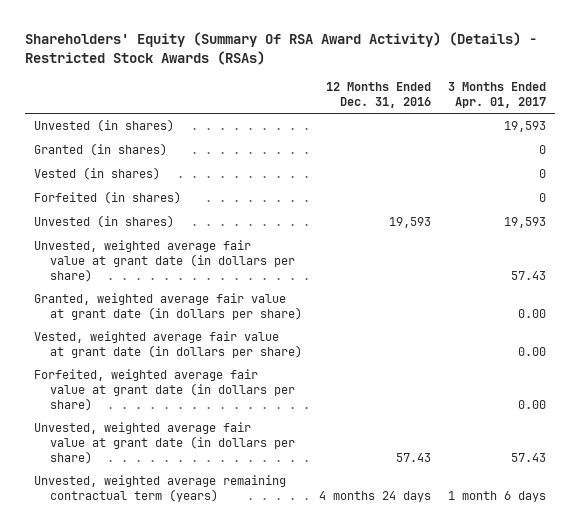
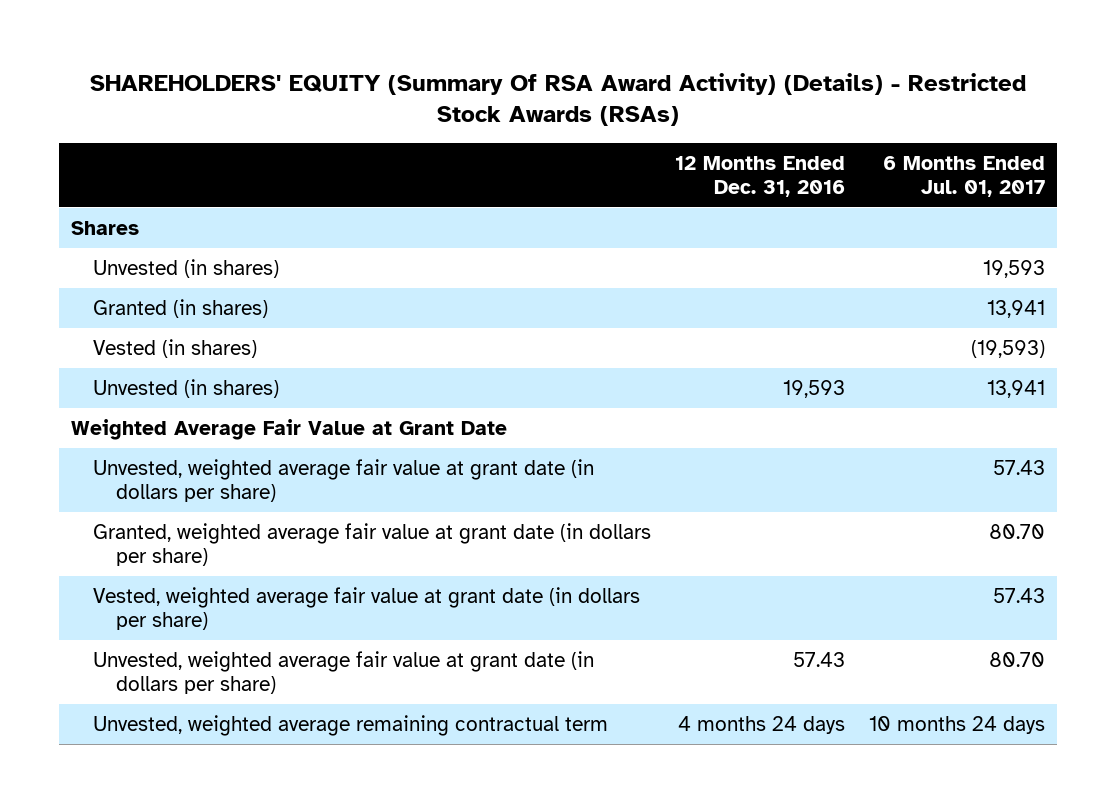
- Shareholders' Equity (Summary Of RSA Award Activity) (Details) - Restricted Stock Awards (RSAs)
+ SHAREHOLDERS' EQUITY (Summary Of RSA Award Activity) (Details) - Restricted Stock Awards (RSAs)
- | 12 Months Ended Dec. 31, 2016 | 3 Months Ended Apr. 01, 2017
+ | 12 Months Ended Dec. 31, 2016 | 6 Months Ended Jul. 01, 2017
+ Shares
- Forfeited (in shares) | | 0
+ Weighted Average Fair Value at Grant Date
- Forfeited, weighted average fair value at grant date (in dollars per share) | | 0.00
- Unvested, weighted average remaining contractual term (years) | 4 months 24 days | 1 month 6 days
+ Unvested, weighted average remaining contractual term | 4 months 24 days | 10 months 24 days

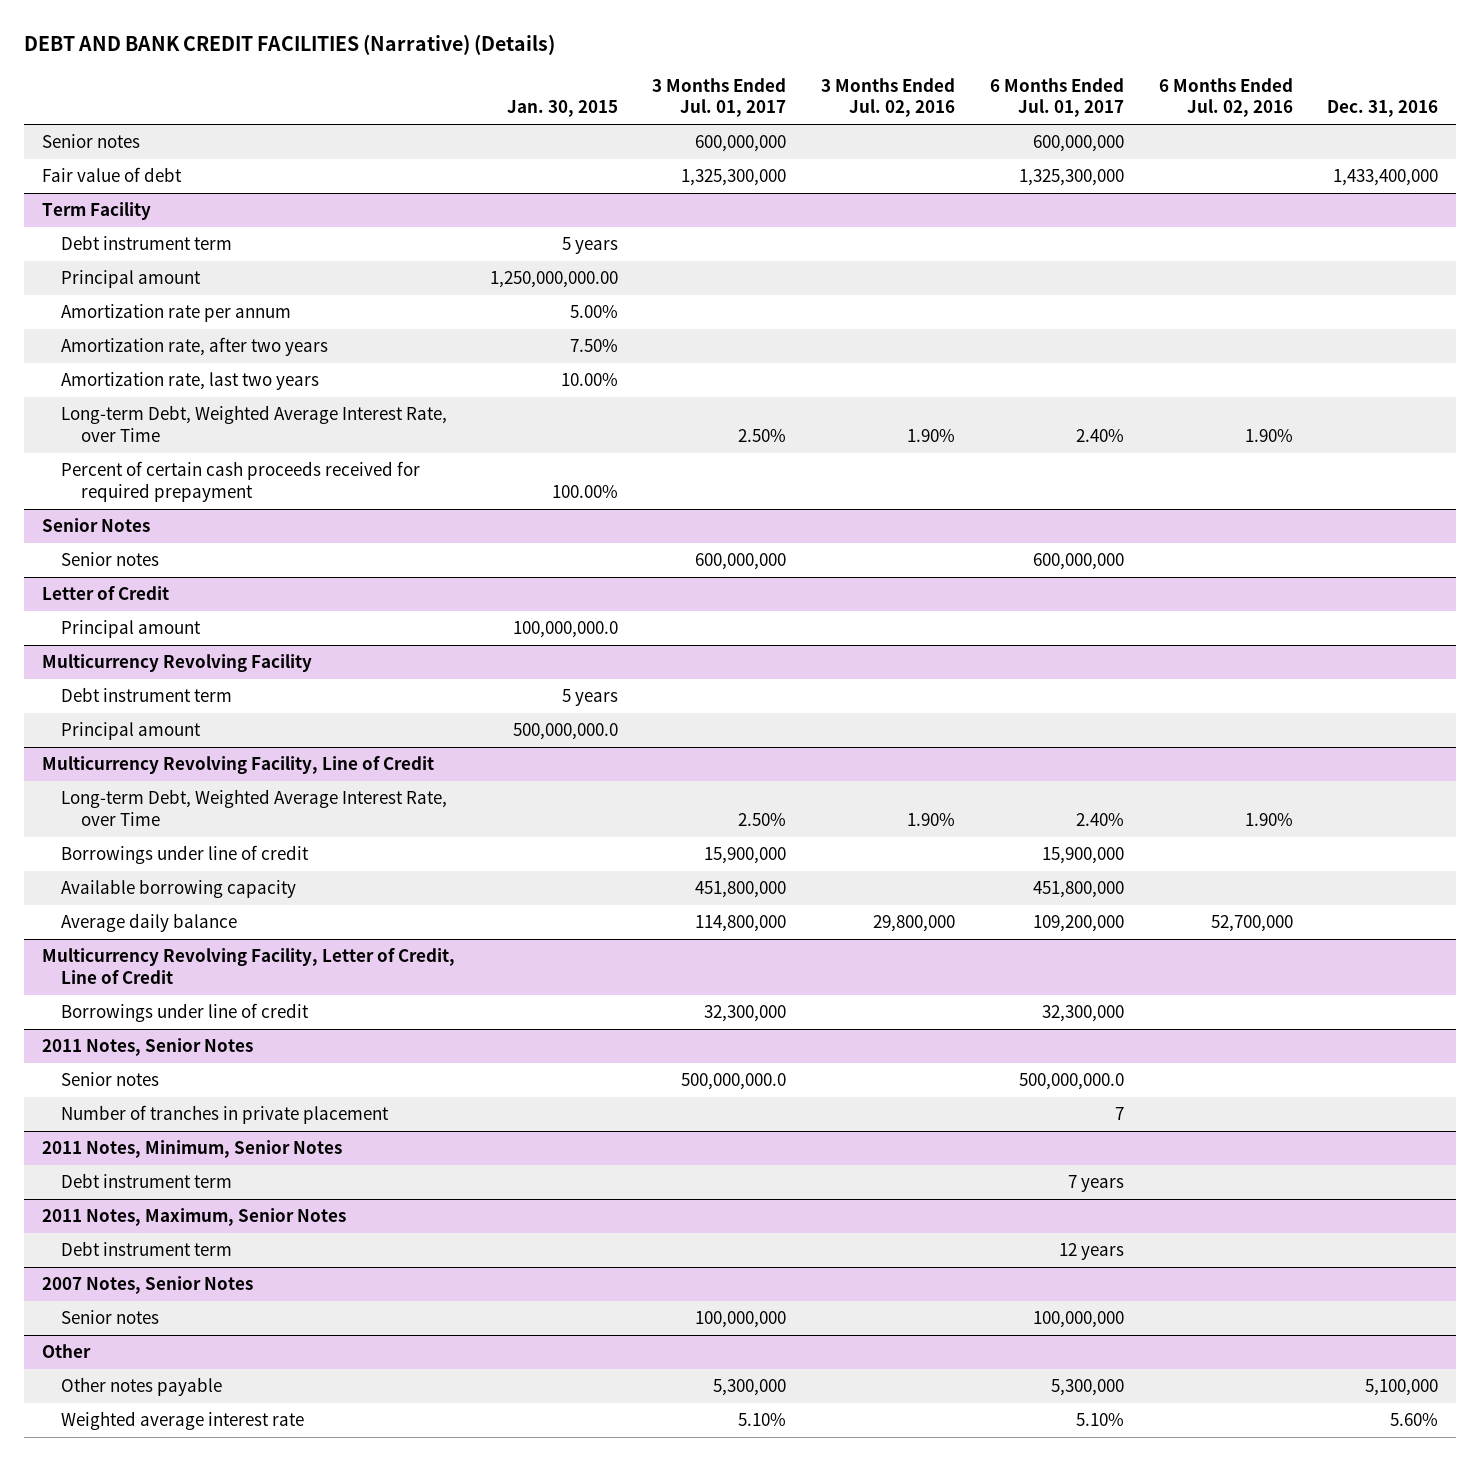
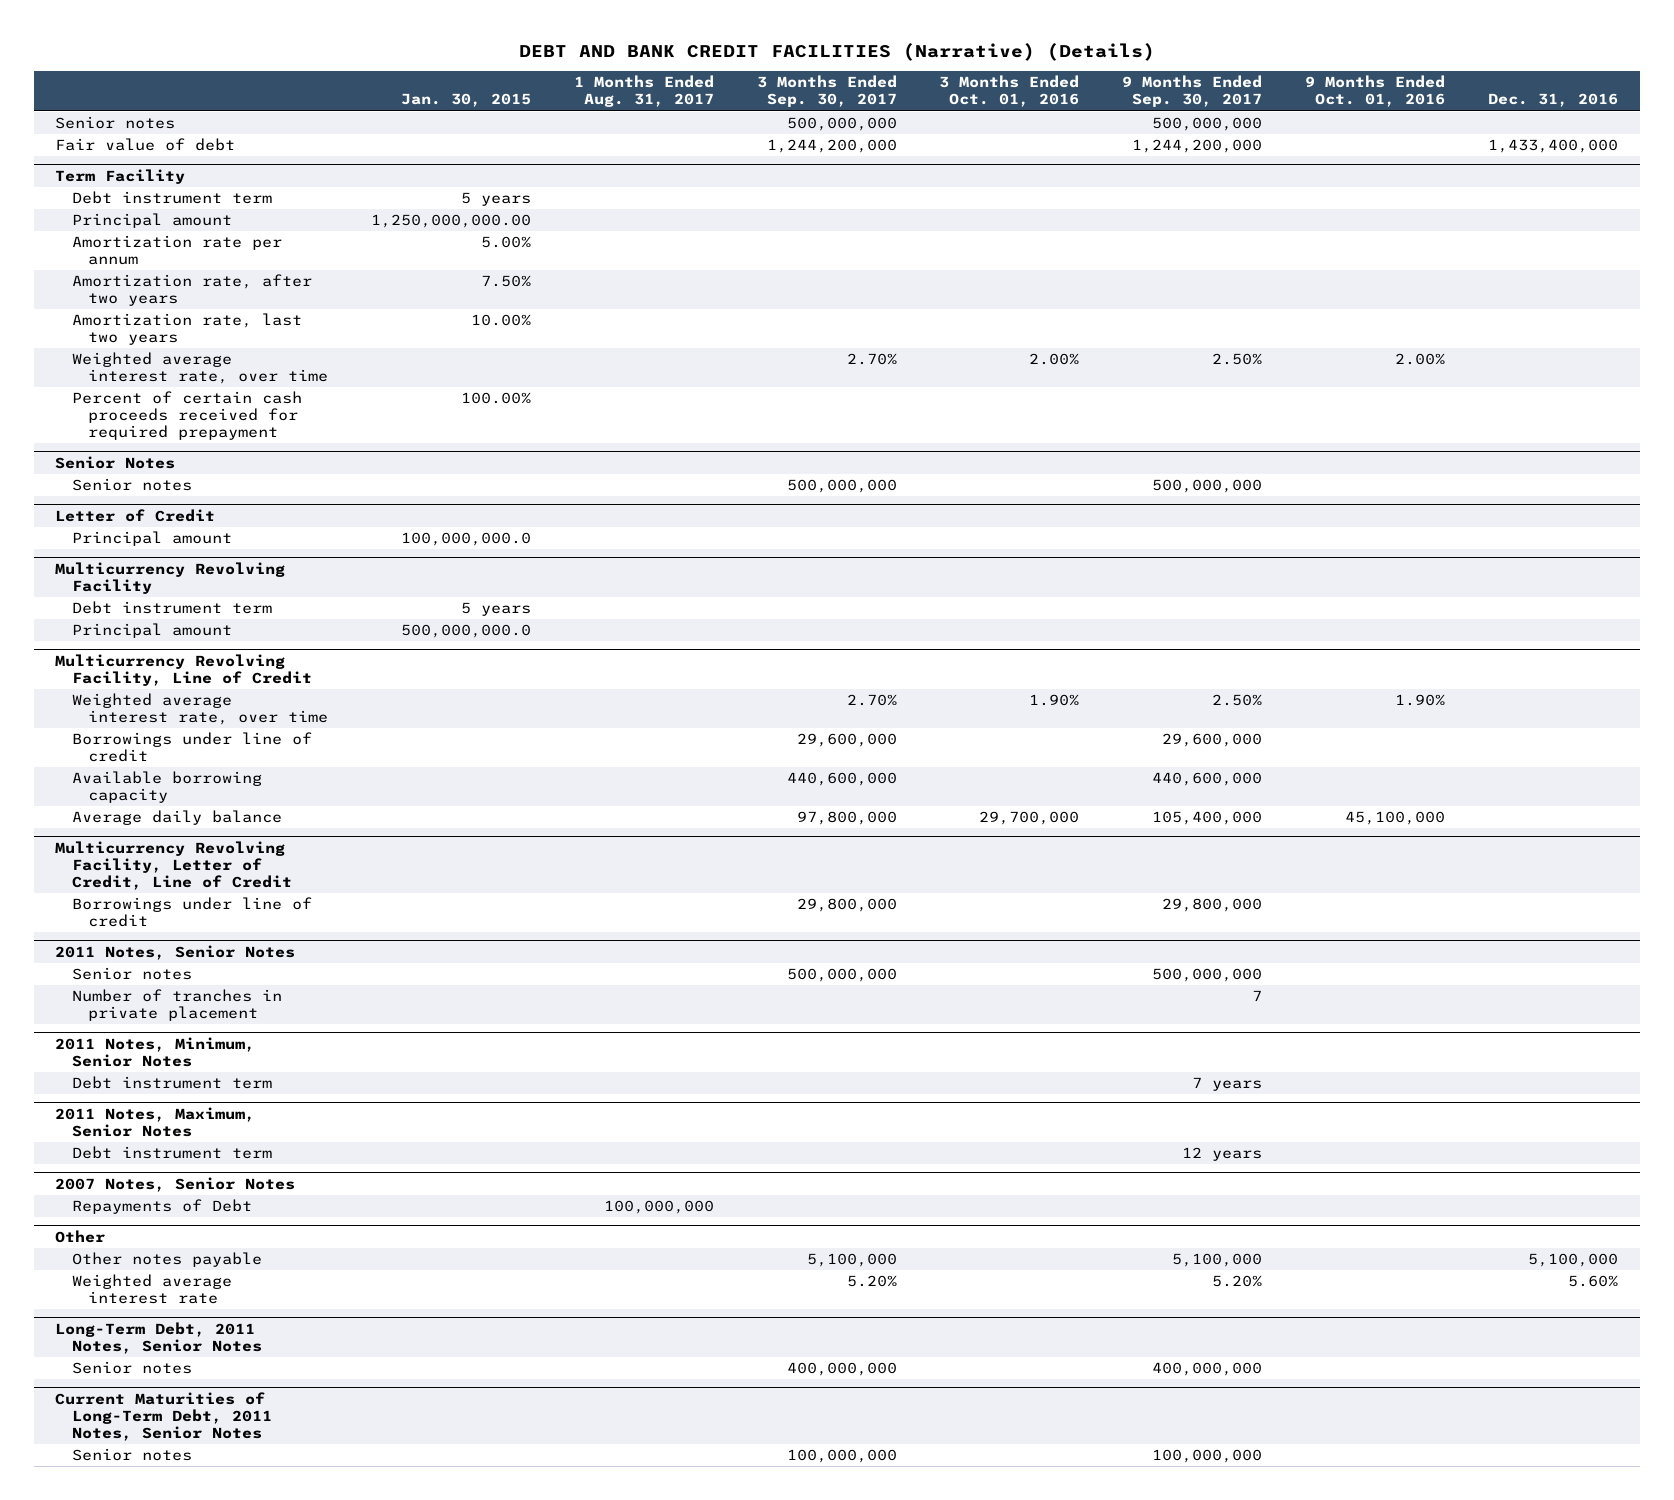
- | Jan. 30, 2015 | 3 Months Ended Jul. 01, 2017 | 3 Months Ended Jul. 02, 2016 | 6 Months Ended Jul. 01, 2017 | 6 Months Ended Jul. 02, 2016 | Dec. 31, 2016
+ | Jan. 30, 2015 | 1 Months Ended Aug. 31, 2017 | 3 Months Ended Sep. 30, 2017 | 3 Months Ended Oct. 01, 2016 | 9 Months Ended Sep. 30, 2017 | 9 Months Ended Oct. 01, 2016 | Dec. 31, 2016
@ Term Facility
- Long-term Debt, Weighted Average Interest Rate, over Time | | 2.50% | 1.90% | 2.40% | 1.90% |
+ Weighted average interest rate, over time | | | 2.70% | 2.00% | 2.50% | 2.00% |
@ Multicurrency Revolving Facility, Line of Credit
- Long-term Debt, Weighted Average Interest Rate, over Time | | 2.50% | 1.90% | 2.40% | 1.90% |
+ Weighted average interest rate, over time | | | 2.70% | 1.90% | 2.50% | 1.90% |
@ 2007 Notes, Senior Notes
- Senior notes | | 100,000,000 | | 100,000,000 | |
+ Repayments of Debt | | 100,000,000 | | | | |
+ Long-Term Debt, 2011 Notes, Senior Notes
+ Senior notes | | | 400,000,000 | | 400,000,000 | |
+ Current Maturities of Long-Term Debt, 2011 Notes, Senior Notes
+ Senior notes | | | 100,000,000 | | 100,000,000 | |

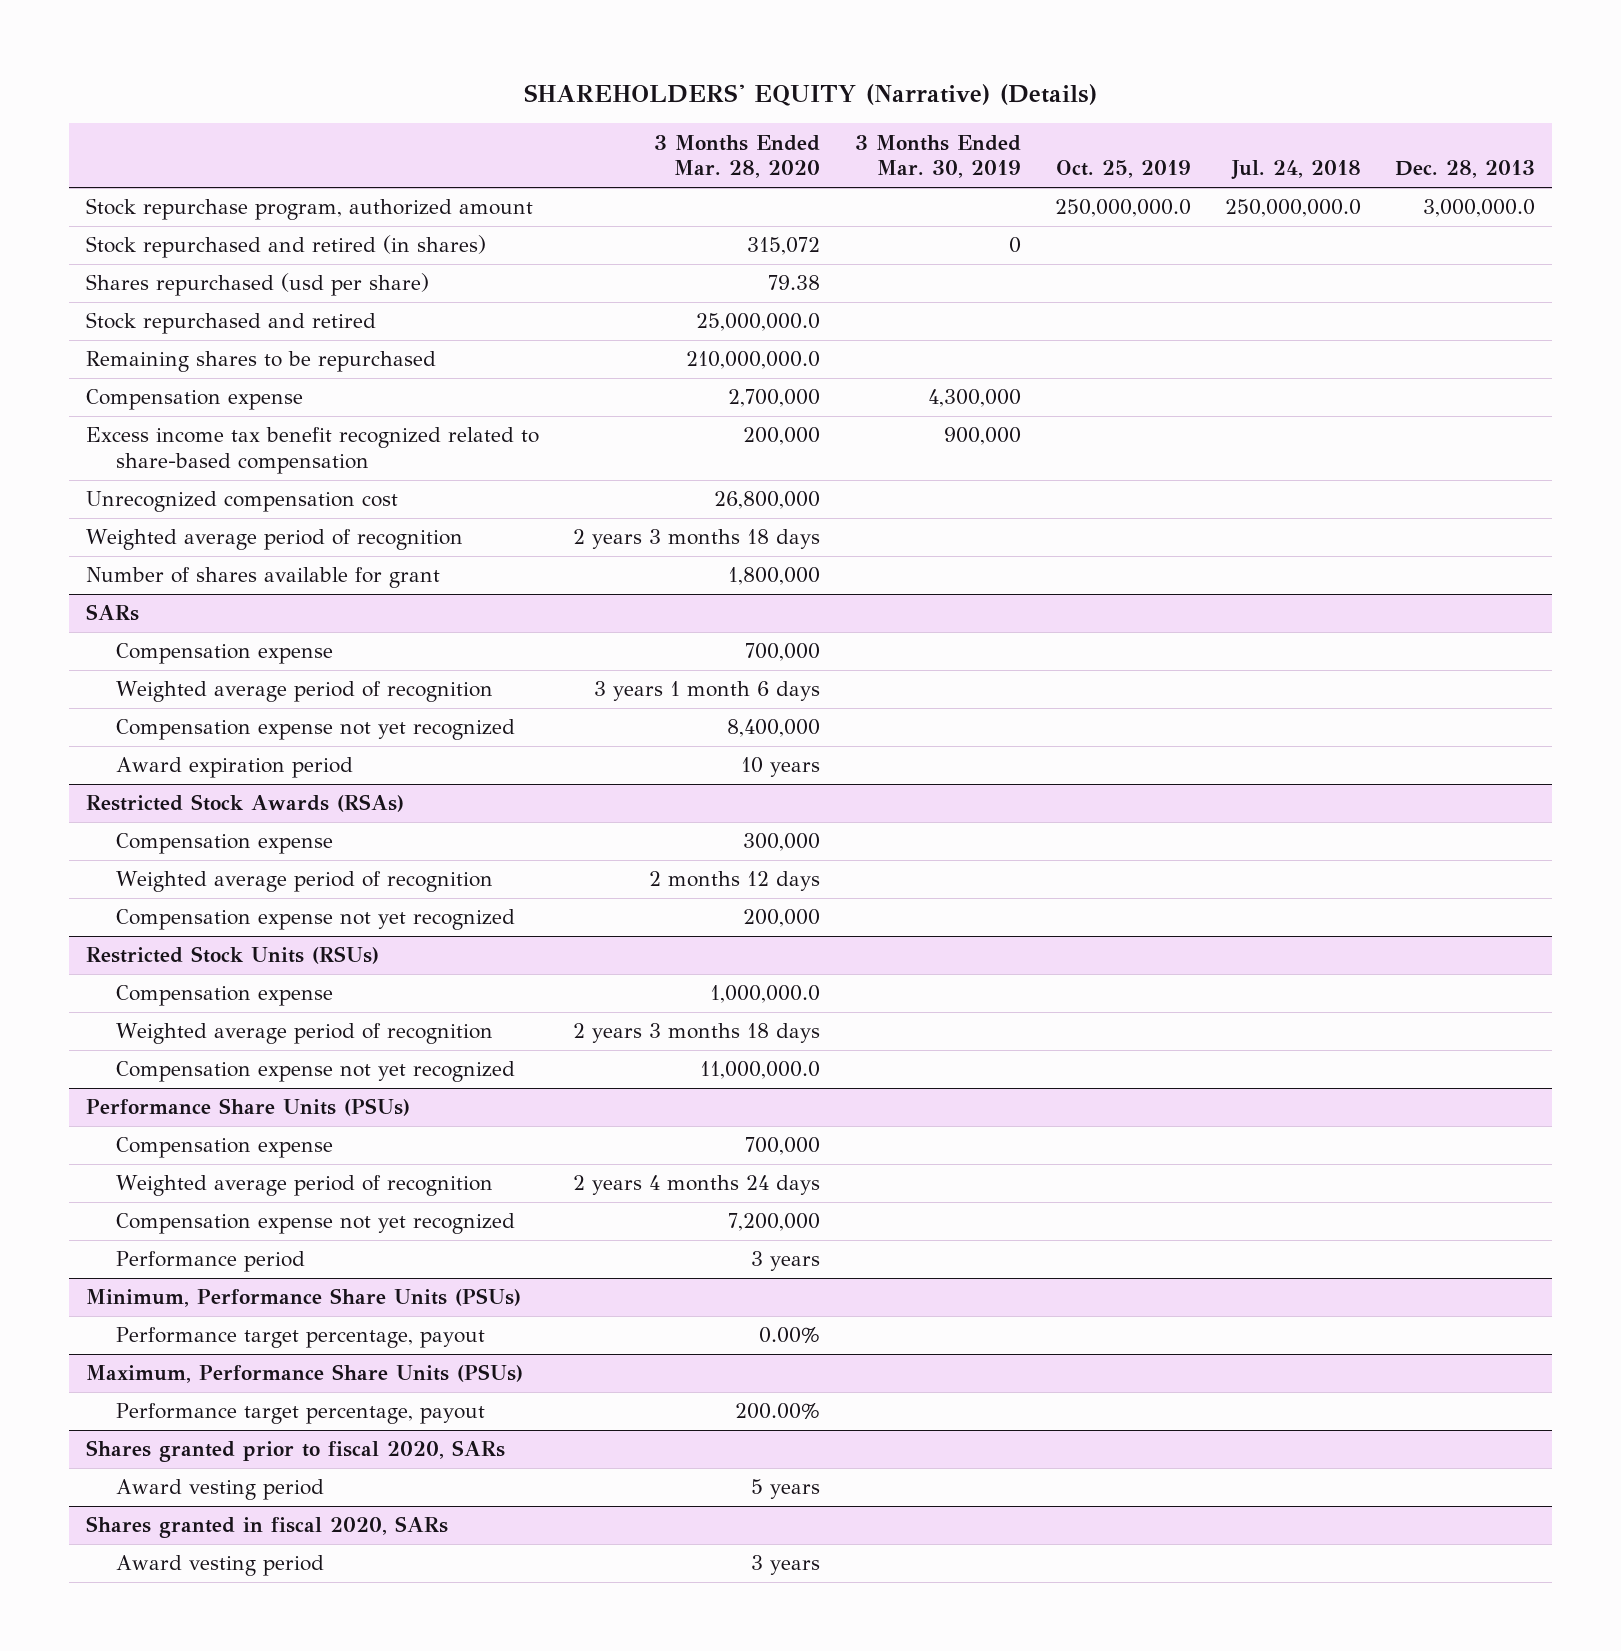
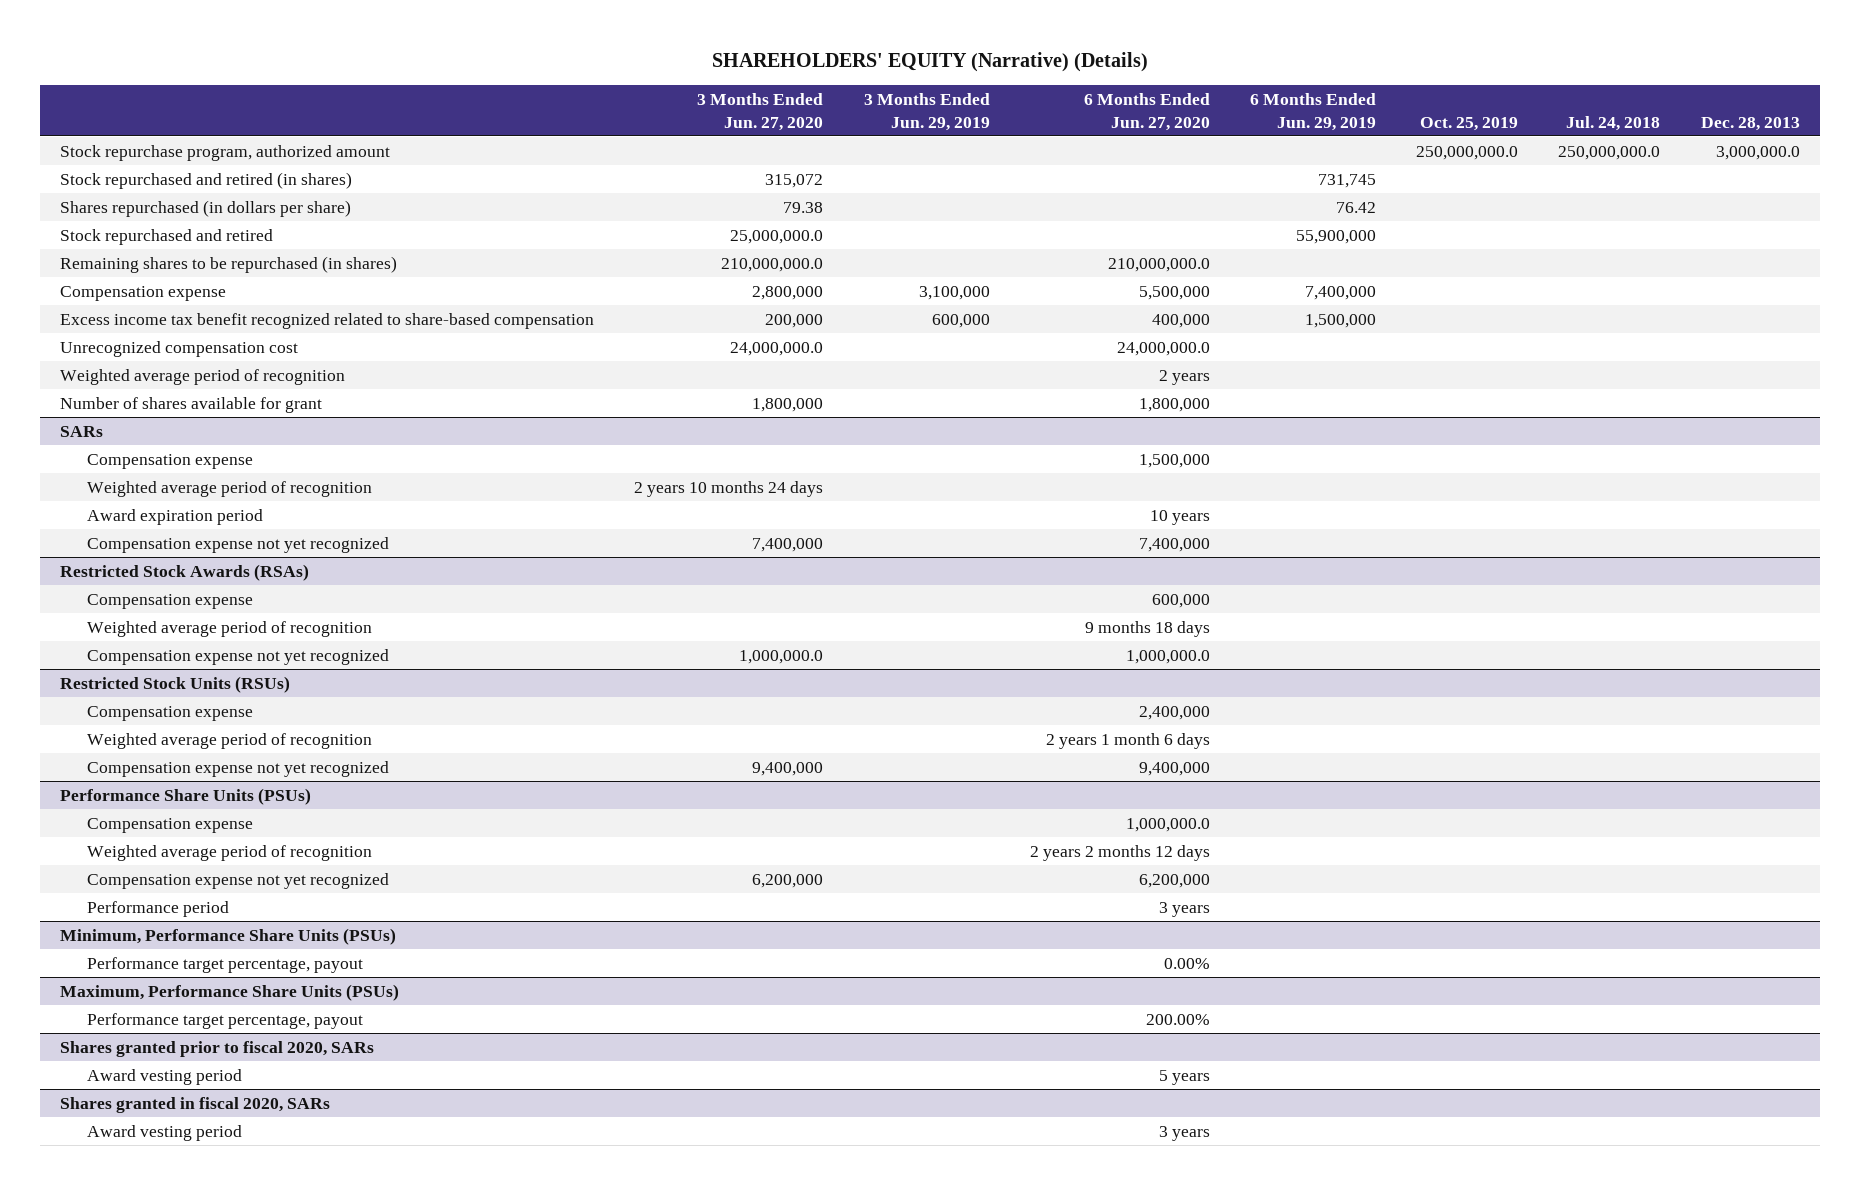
- | 3 Months Ended Mar. 28, 2020 | 3 Months Ended Mar. 30, 2019 | Oct. 25, 2019 | Jul. 24, 2018 | Dec. 28, 2013
+ | 3 Months Ended Jun. 27, 2020 | 3 Months Ended Jun. 29, 2019 | 6 Months Ended Jun. 27, 2020 | 6 Months Ended Jun. 29, 2019 | Oct. 25, 2019 | Jul. 24, 2018 | Dec. 28, 2013
- Shares repurchased (usd per share) | 79.38 | | | |
+ Shares repurchased (in dollars per share) | 79.38 | | | 76.42 | | |
- Remaining shares to be repurchased | 210,000,000.0 | | | |
+ Remaining shares to be repurchased (in shares) | 210,000,000.0 | | 210,000,000.0 | | | |
@ SARs
moved down: Compensation expense not yet recognized | 7,400,000 | | 7,400,000 | | | |

